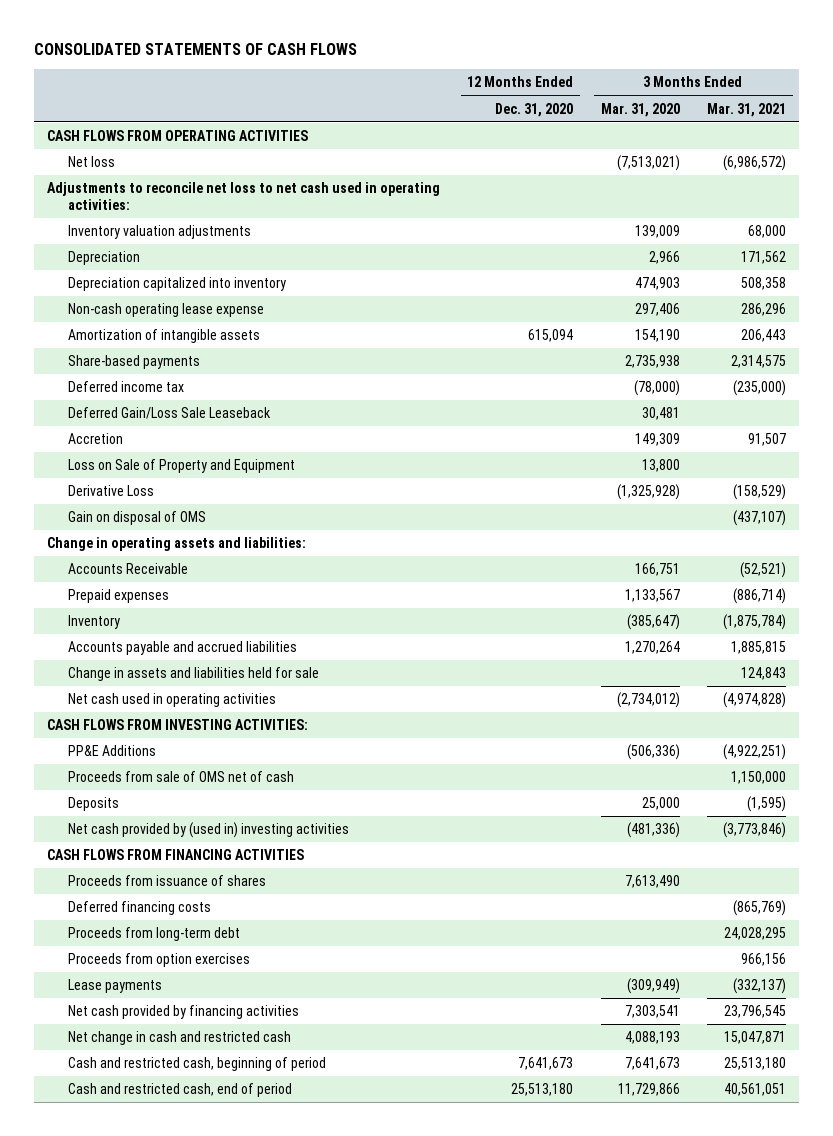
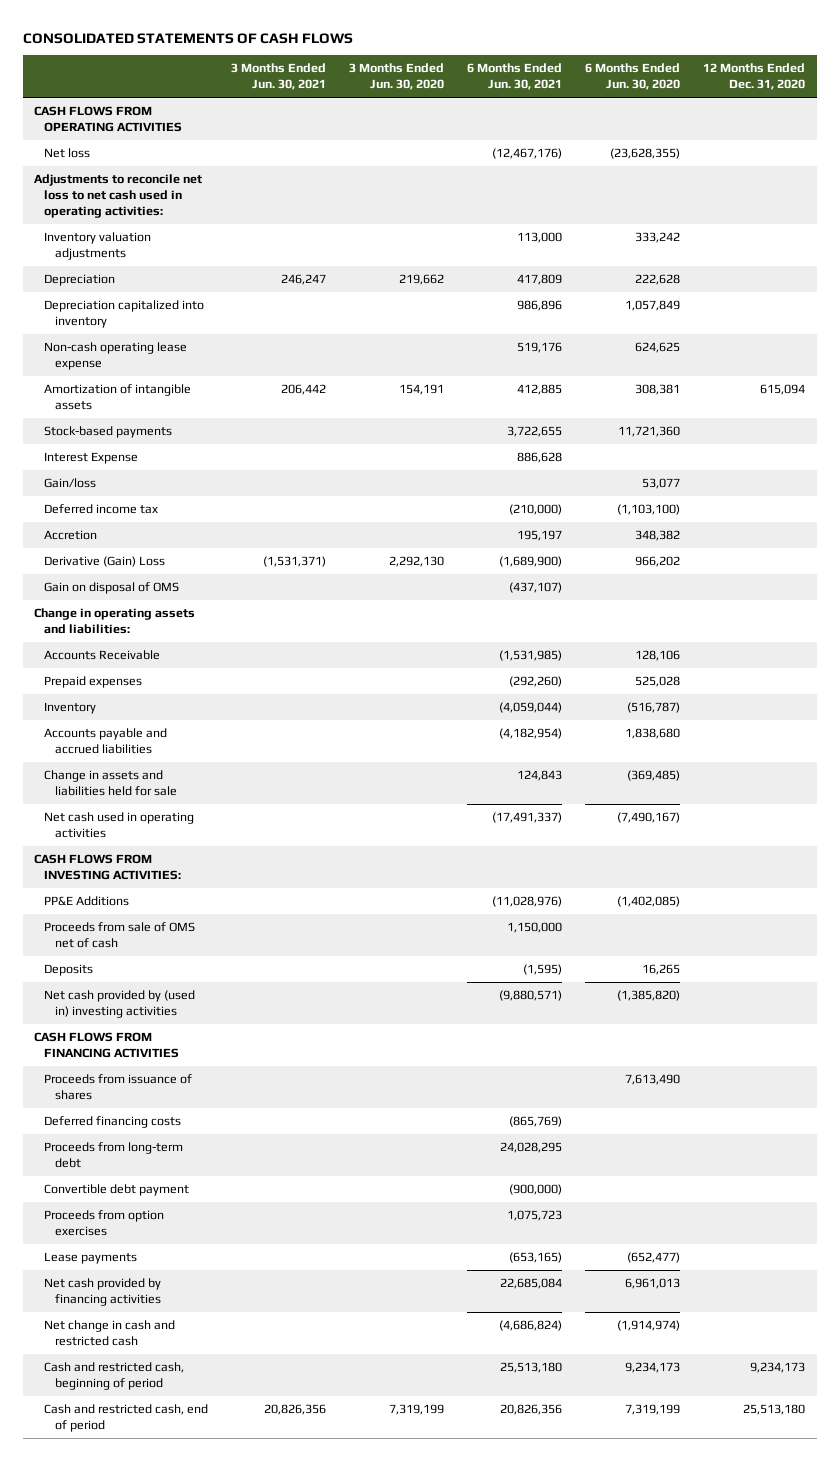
- | 12 Months Ended Dec. 31, 2020 | 3 Months Ended Mar. 31, 2020 | 3 Months Ended Mar. 31, 2021
+ | 3 Months Ended Jun. 30, 2021 | 3 Months Ended Jun. 30, 2020 | 6 Months Ended Jun. 30, 2021 | 6 Months Ended Jun. 30, 2020 | 12 Months Ended Dec. 31, 2020
- Share-based payments | | 2,735,938 | 2,314,575
+ Stock-based payments | | | 3,722,655 | 11,721,360 |
+ Interest Expense | | | 886,628 | |
+ Gain/loss | | | | 53,077 |
- Deferred Gain/Loss Sale Leaseback | | 30,481 |
- Loss on Sale of Property and Equipment | | 13,800 |
- Derivative Loss | | (1,325,928) | (158,529)
+ Derivative (Gain) Loss | (1,531,371) | 2,292,130 | (1,689,900) | 966,202 |
+ Convertible debt payment | | | (900,000) | |
- Cash and restricted cash, beginning of period | 7,641,673 | 7,641,673 | 25,513,180
+ Cash and restricted cash, beginning of period | | | 25,513,180 | 9,234,173 | 9,234,173

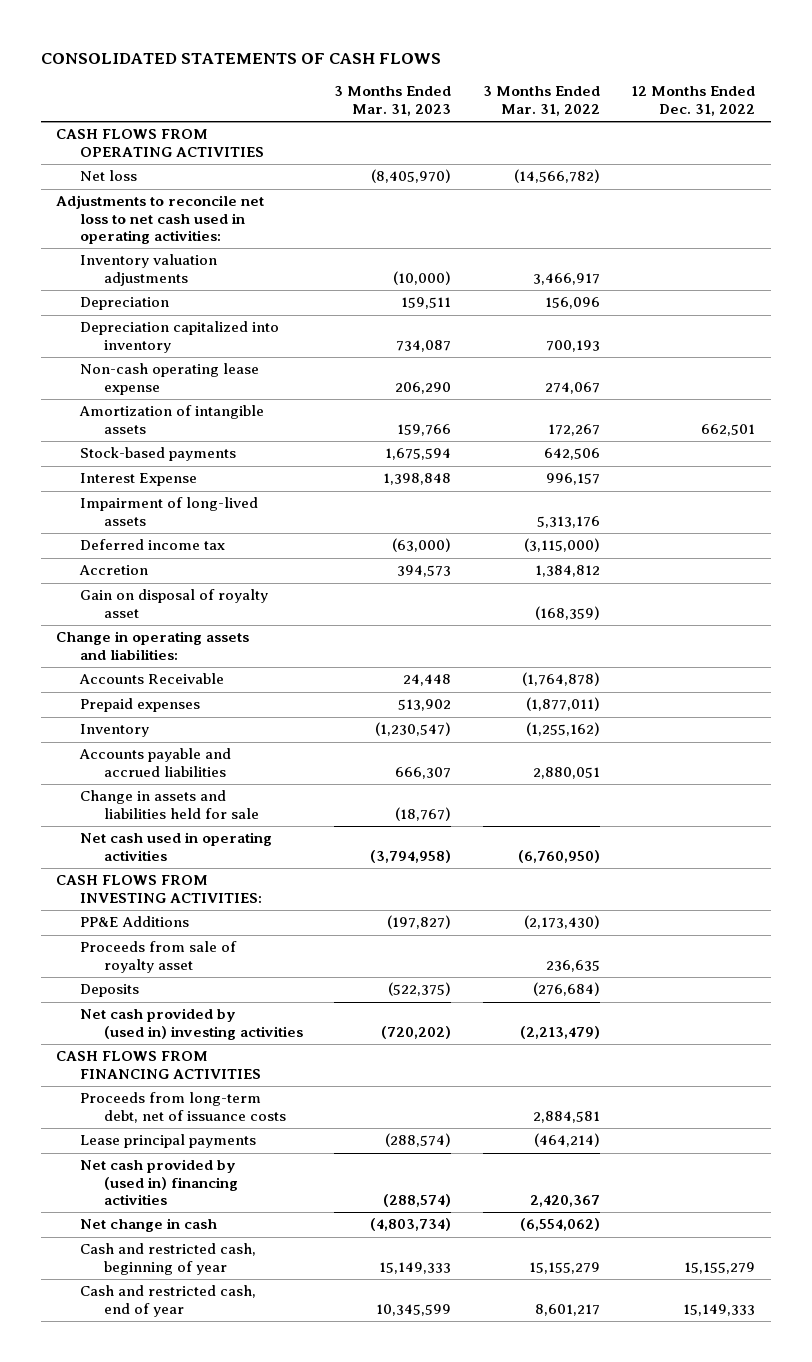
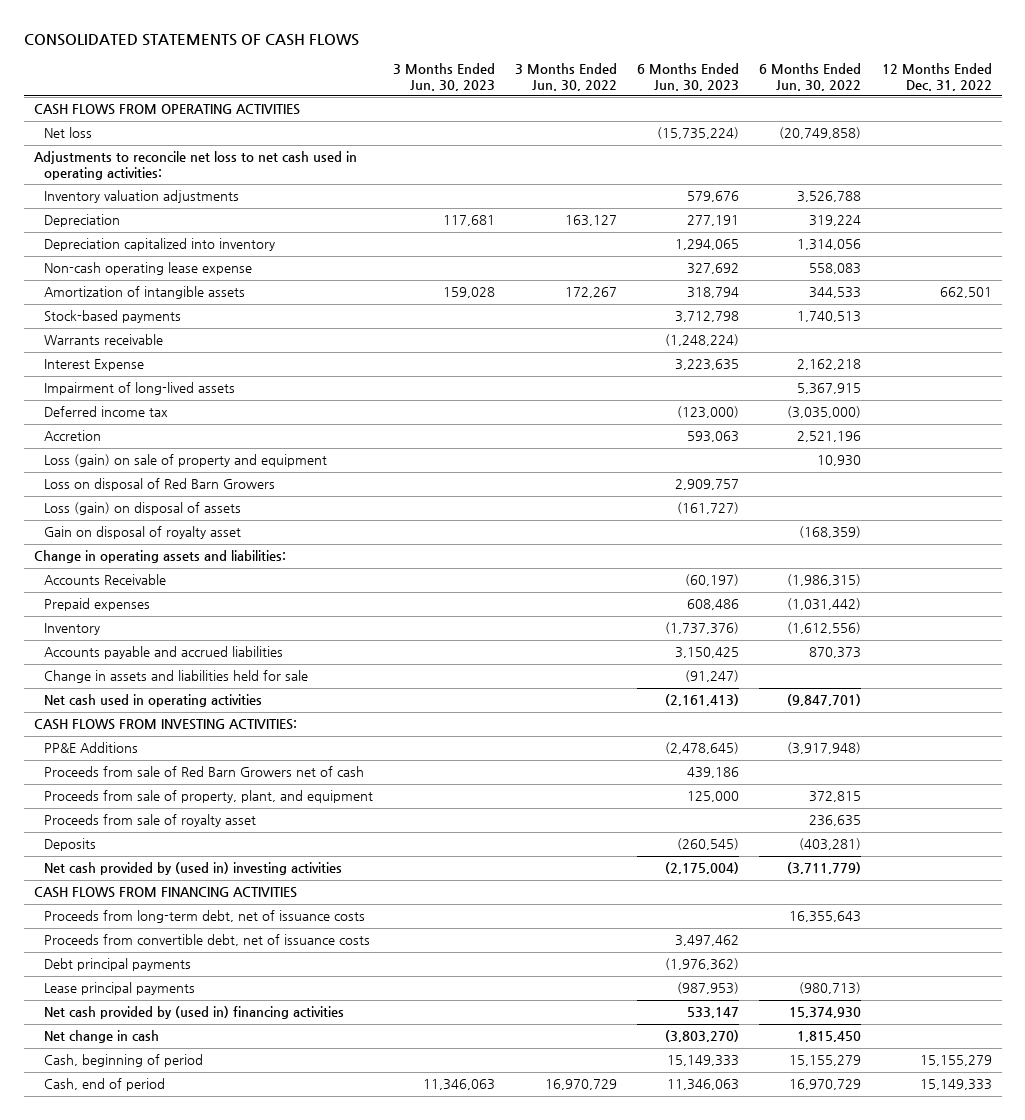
- | 3 Months Ended Mar. 31, 2023 | 3 Months Ended Mar. 31, 2022 | 12 Months Ended Dec. 31, 2022
+ | 3 Months Ended Jun. 30, 2023 | 3 Months Ended Jun. 30, 2022 | 6 Months Ended Jun. 30, 2023 | 6 Months Ended Jun. 30, 2022 | 12 Months Ended Dec. 31, 2022
+ Warrants receivable | | | (1,248,224) | |
+ Loss (gain) on sale of property and equipment | | | | 10,930 |
+ Loss on disposal of Red Barn Growers | | | 2,909,757 | |
+ Loss (gain) on disposal of assets | | | (161,727) | |
+ Proceeds from sale of Red Barn Growers net of cash | | | 439,186 | |
+ Proceeds from sale of property, plant, and equipment | | | 125,000 | 372,815 |
+ Proceeds from convertible debt, net of issuance costs | | | 3,497,462 | |
+ Debt principal payments | | | (1,976,362) | |
- Cash and restricted cash, beginning of year | 15,149,333 | 15,155,279 | 15,155,279
- Cash and restricted cash, end of year | 10,345,599 | 8,601,217 | 15,149,333
+ Cash, beginning of period | | | 15,149,333 | 15,155,279 | 15,155,279
+ Cash, end of period | 11,346,063 | 16,970,729 | 11,346,063 | 16,970,729 | 15,149,333

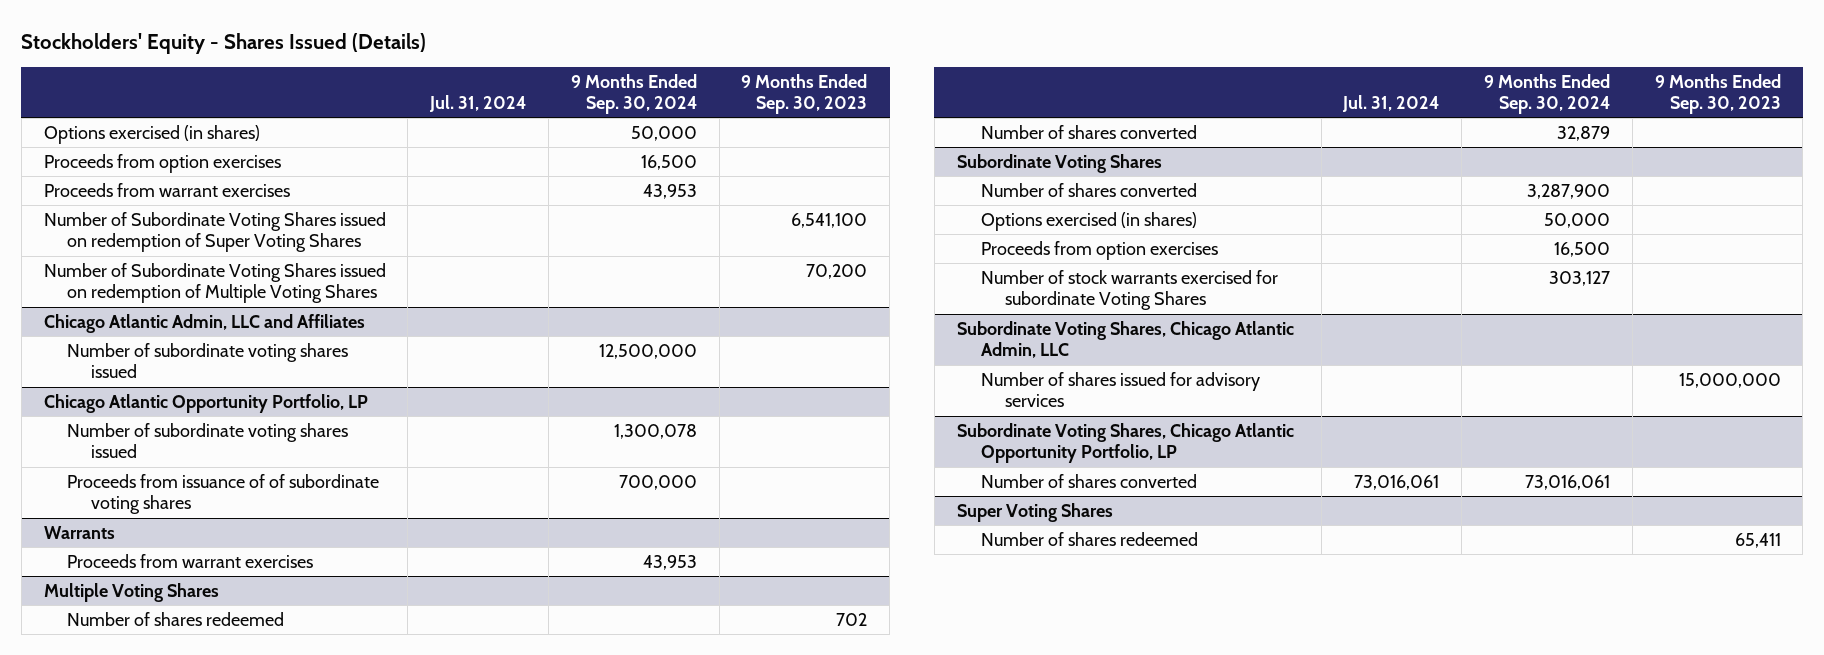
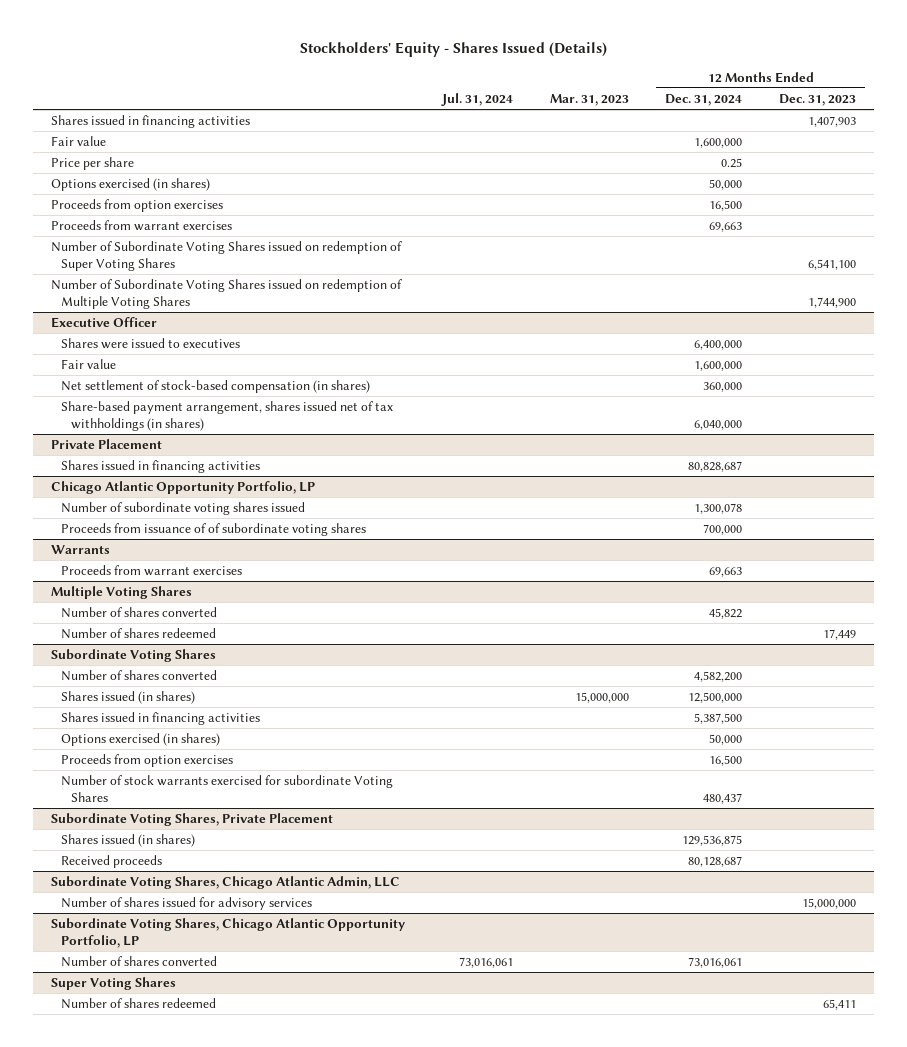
- | Jul. 31, 2024 | 9 Months Ended Sep. 30, 2024 | 9 Months Ended Sep. 30, 2023
+ | Jul. 31, 2024 | Mar. 31, 2023 | 12 Months Ended Dec. 31, 2024 | 12 Months Ended Dec. 31, 2023
+ Shares issued in financing activities | | | | 1,407,903
+ Fair value | | | 1,600,000 |
+ Price per share | | | 0.25 |
- Chicago Atlantic Admin, LLC and Affiliates
- Number of subordinate voting shares issued | | 12,500,000 |
+ Executive Officer
+ Shares were issued to executives | | | 6,400,000 |
+ Fair value | | | 1,600,000 |
+ Net settlement of stock-based compensation (in shares) | | | 360,000 |
+ Share-based payment arrangement, shares issued net of tax withholdings (in shares) | | | 6,040,000 |
+ Private Placement
+ Shares issued in financing activities | | | 80,828,687 |
@ Multiple Voting Shares
moved down: Number of shares redeemed | | | | 17,449
@ Subordinate Voting Shares
+ Shares issued (in shares) | | 15,000,000 | 12,500,000 |
+ Shares issued in financing activities | | | 5,387,500 |
+ Subordinate Voting Shares, Private Placement
+ Shares issued (in shares) | | | 129,536,875 |
+ Received proceeds | | | 80,128,687 |

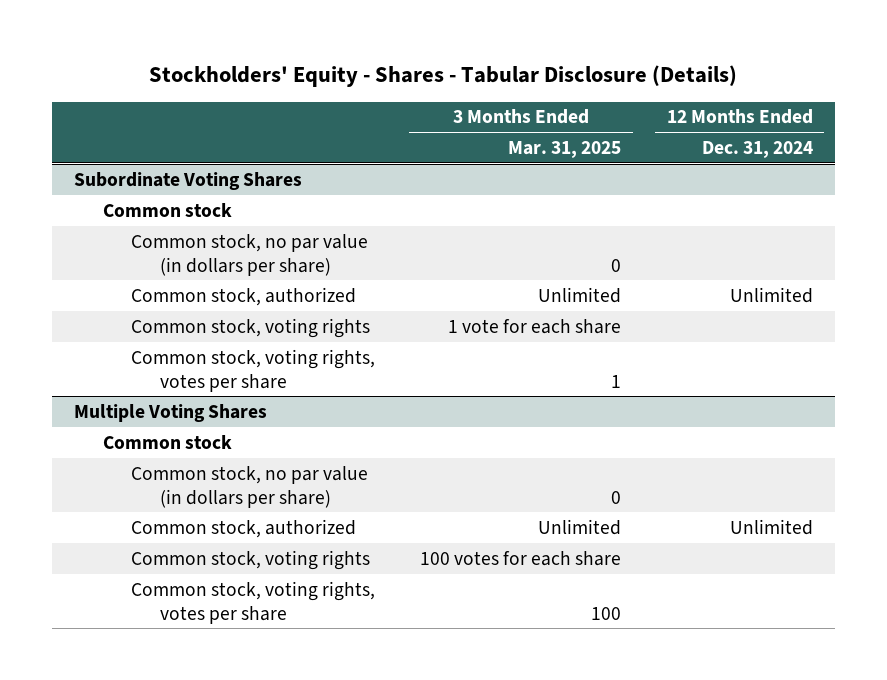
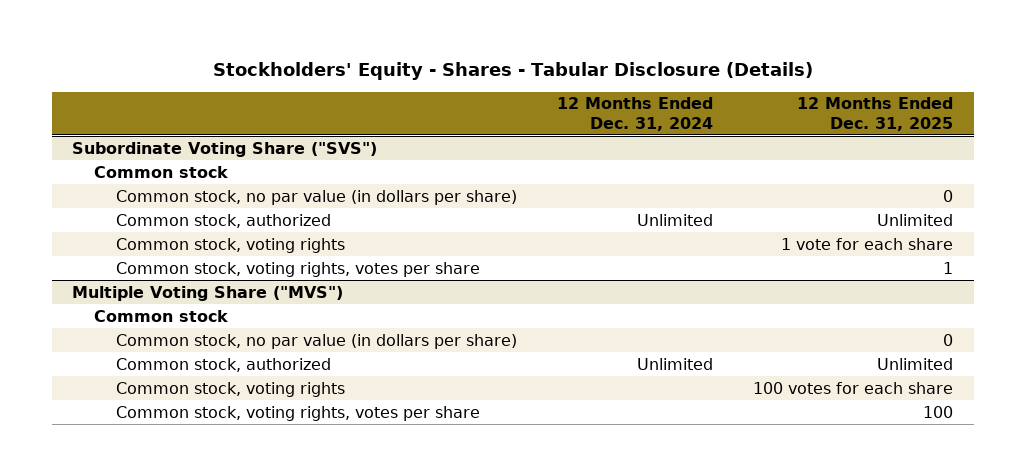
- | 3 Months Ended Mar. 31, 2025 | 12 Months Ended Dec. 31, 2024
+ | 12 Months Ended Dec. 31, 2024 | 12 Months Ended Dec. 31, 2025
- Subordinate Voting Shares
+ Subordinate Voting Share ("SVS")
- Multiple Voting Shares
+ Multiple Voting Share ("MVS")

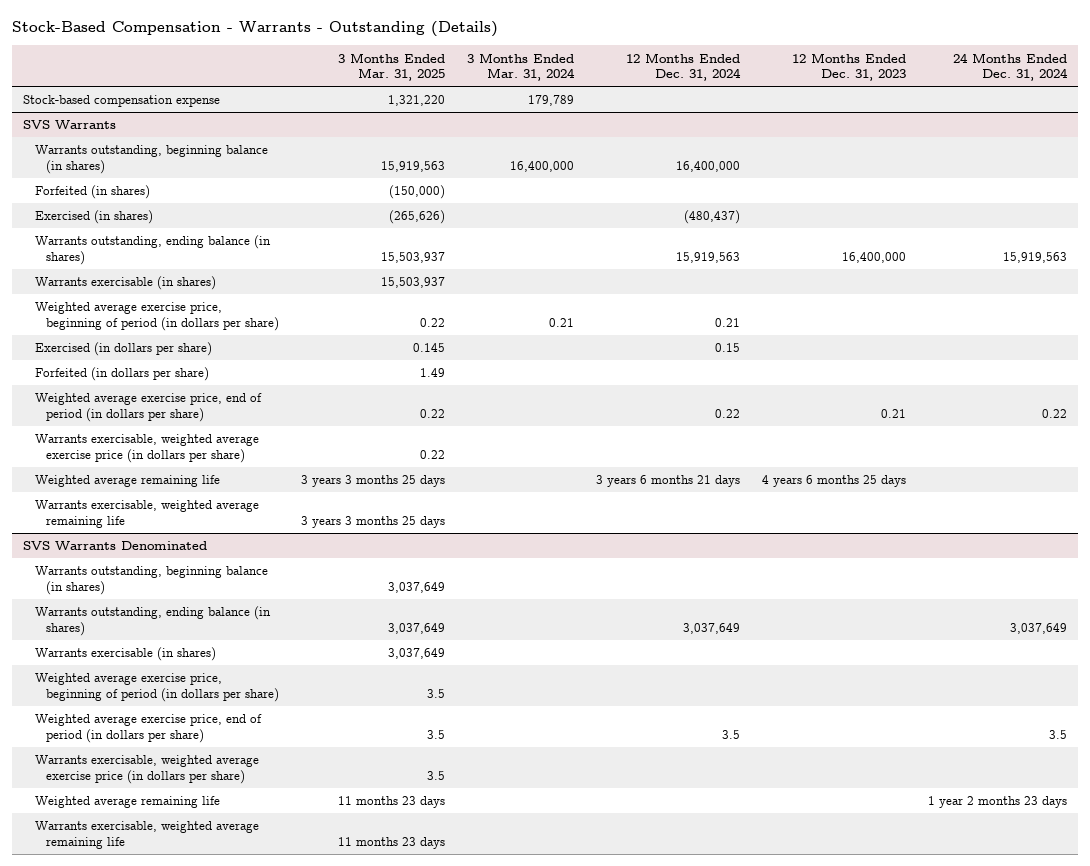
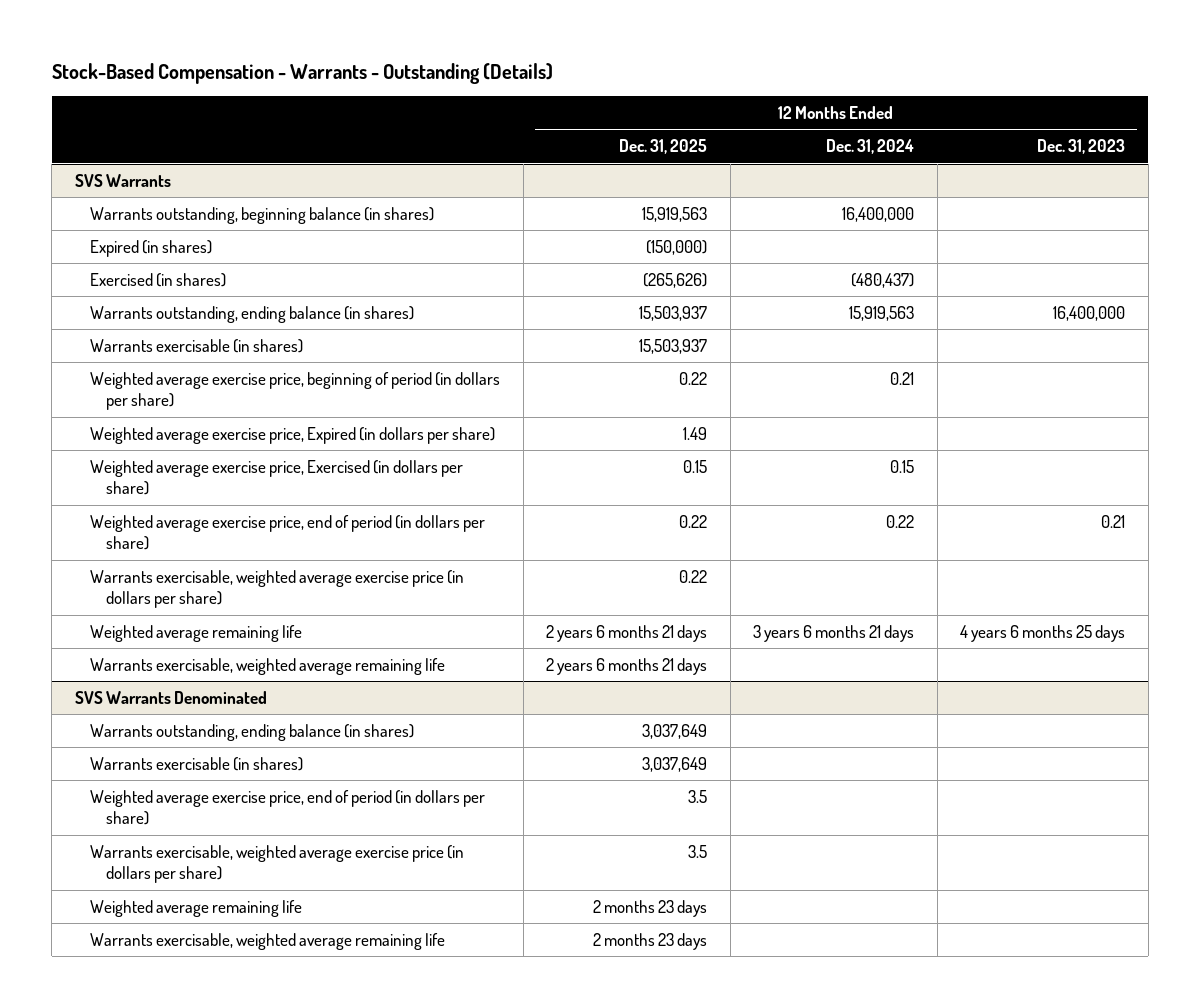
- | 3 Months Ended Mar. 31, 2025 | 3 Months Ended Mar. 31, 2024 | 12 Months Ended Dec. 31, 2024 | 12 Months Ended Dec. 31, 2023 | 24 Months Ended Dec. 31, 2024
+ | 12 Months Ended Dec. 31, 2025 | 12 Months Ended Dec. 31, 2024 | 12 Months Ended Dec. 31, 2023
- Stock-based compensation expense | 1,321,220 | 179,789 | | |
@ SVS Warrants
- Forfeited (in shares) | (150,000) | | | |
+ Expired (in shares) | (150,000) | |
- Exercised (in dollars per share) | 0.145 | | 0.15 | |
- Forfeited (in dollars per share) | 1.49 | | | |
+ Weighted average exercise price, Expired (in dollars per share) | 1.49 | |
+ Weighted average exercise price, Exercised (in dollars per share) | 0.15 | 0.15 |
@ SVS Warrants Denominated
- Warrants outstanding, beginning balance (in shares) | 3,037,649 | | | |
- Warrants outstanding, ending balance (in shares) | 3,037,649 | | 3,037,649 | | 3,037,649
+ Warrants outstanding, ending balance (in shares) | 3,037,649 | |
- Weighted average exercise price, beginning of period (in dollars per share) | 3.5 | | | |
- Weighted average exercise price, end of period (in dollars per share) | 3.5 | | 3.5 | | 3.5
+ Weighted average exercise price, end of period (in dollars per share) | 3.5 | |

